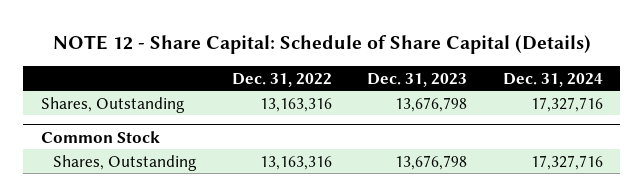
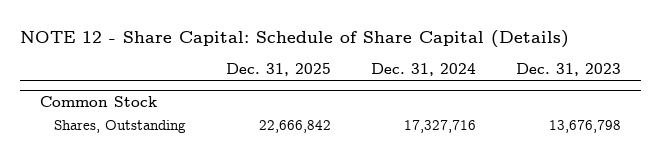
- | Dec. 31, 2022 | Dec. 31, 2023 | Dec. 31, 2024
+ | Dec. 31, 2025 | Dec. 31, 2024 | Dec. 31, 2023
- Shares, Outstanding | 13,163,316 | 13,676,798 | 17,327,716

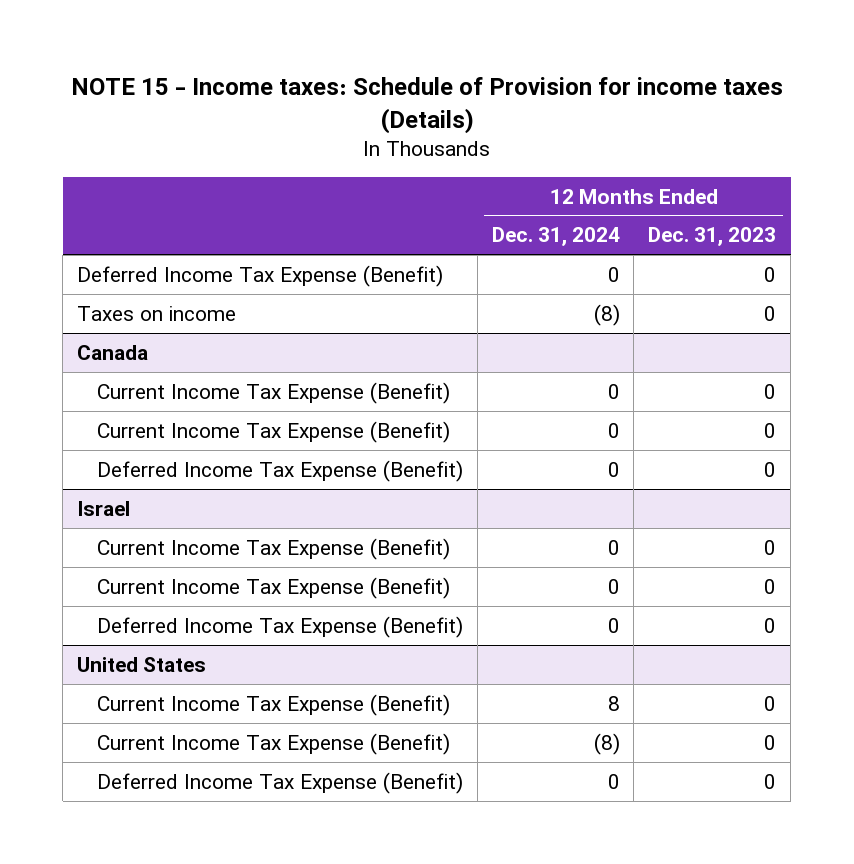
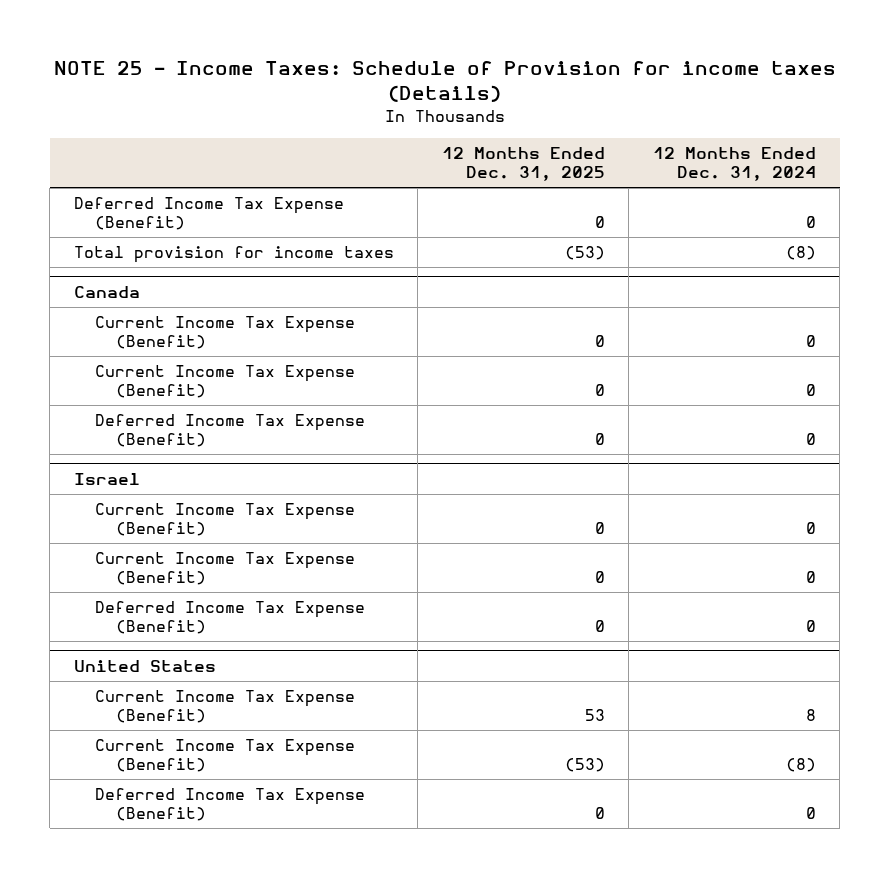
- NOTE 15 - Income taxes: Schedule of Provision for income taxes (Details)
+ NOTE 25 - Income Taxes: Schedule of Provision for income taxes (Details)
- | 12 Months Ended Dec. 31, 2024 | 12 Months Ended Dec. 31, 2023
+ | 12 Months Ended Dec. 31, 2025 | 12 Months Ended Dec. 31, 2024
- Taxes on income | (8) | 0
+ Total provision for income taxes | (53) | (8)

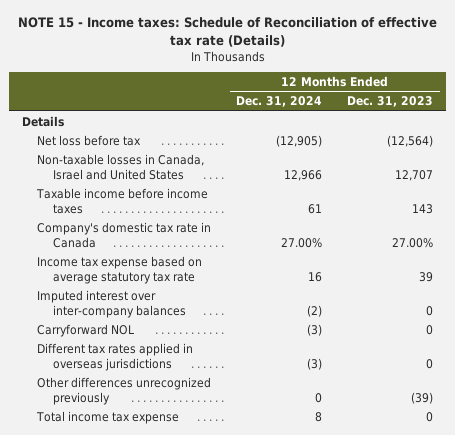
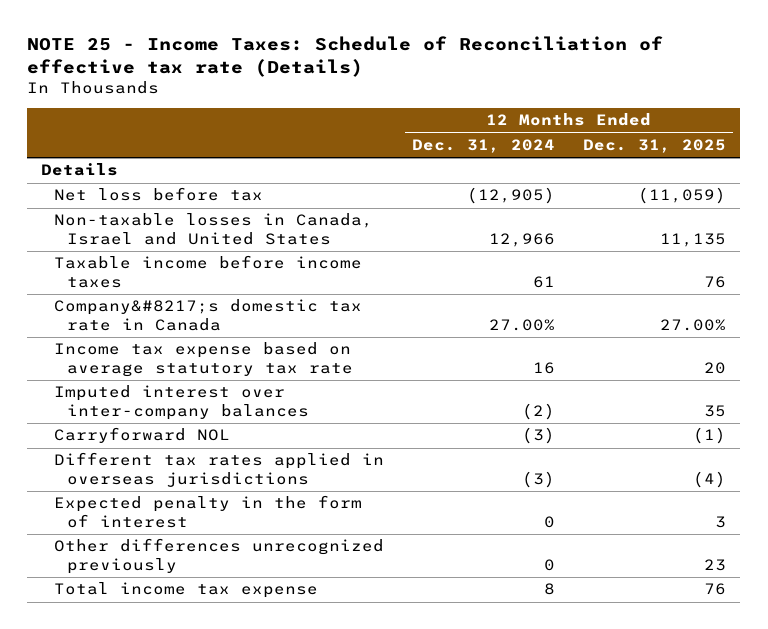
- NOTE 15 - Income taxes: Schedule of Reconciliation of effective tax rate (Details)
+ NOTE 25 - Income Taxes: Schedule of Reconciliation of effective tax rate (Details)
- | 12 Months Ended Dec. 31, 2024 | 12 Months Ended Dec. 31, 2023
+ | 12 Months Ended Dec. 31, 2024 | 12 Months Ended Dec. 31, 2025
- Company's domestic tax rate in Canada | 27.00% | 27.00%
+ Company&#8217;s domestic tax rate in Canada | 27.00% | 27.00%
+ Expected penalty in the form of interest | 0 | 3

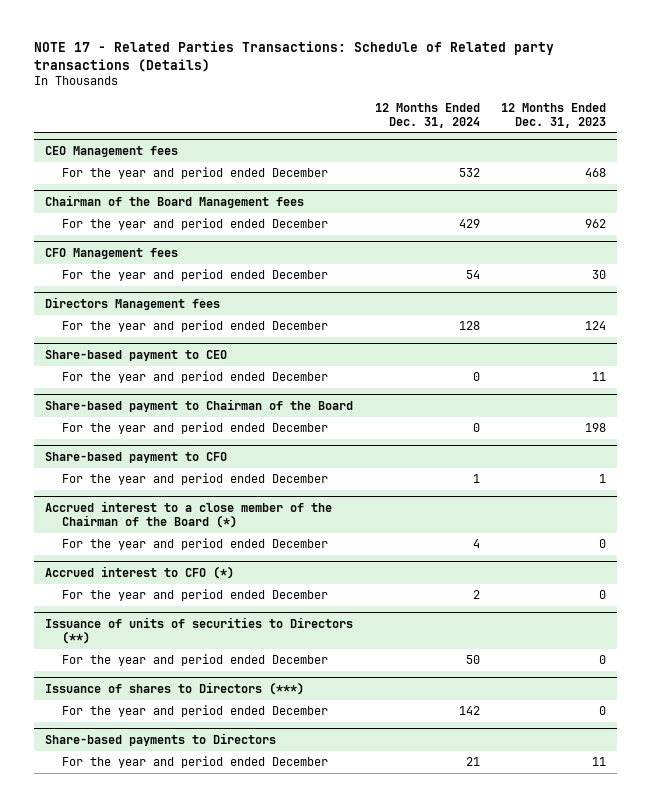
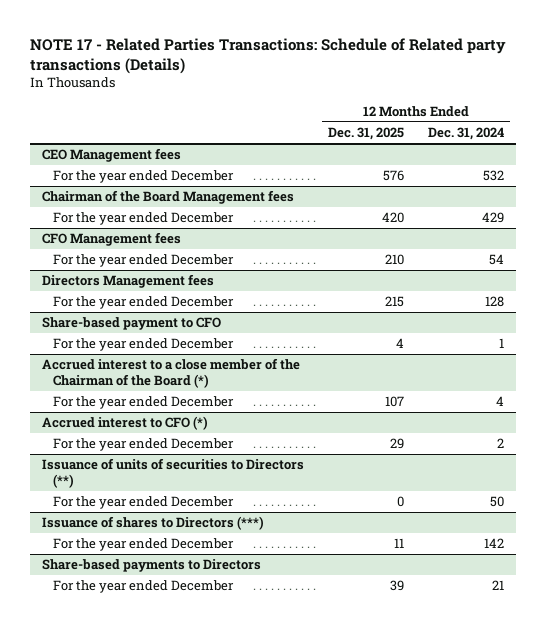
- | 12 Months Ended Dec. 31, 2024 | 12 Months Ended Dec. 31, 2023
+ | 12 Months Ended Dec. 31, 2025 | 12 Months Ended Dec. 31, 2024
@ CEO Management fees
- For the year and period ended December | 532 | 468
+ For the year ended December | 576 | 532
@ Chairman of the Board Management fees
- For the year and period ended December | 429 | 962
+ For the year ended December | 420 | 429
@ CFO Management fees
- For the year and period ended December | 54 | 30
+ For the year ended December | 210 | 54
@ Directors Management fees
- For the year and period ended December | 128 | 124
- Share-based payment to CEO
- For the year and period ended December | 0 | 11
- Share-based payment to Chairman of the Board
- For the year and period ended December | 0 | 198
@ Directors Management fees
+ For the year ended December | 215 | 128
@ Share-based payment to CFO
- For the year and period ended December | 1 | 1
+ For the year ended December | 4 | 1
@ Accrued interest to a close member of the Chairman of the Board (*)
- For the year and period ended December | 4 | 0
+ For the year ended December | 107 | 4
@ Accrued interest to CFO (*)
- For the year and period ended December | 2 | 0
+ For the year ended December | 29 | 2
@ Issuance of units of securities to Directors (**)
- For the year and period ended December | 50 | 0
+ For the year ended December | 0 | 50
@ Issuance of shares to Directors (***)
- For the year and period ended December | 142 | 0
+ For the year ended December | 11 | 142
@ Share-based payments to Directors
- For the year and period ended December | 21 | 11
+ For the year ended December | 39 | 21

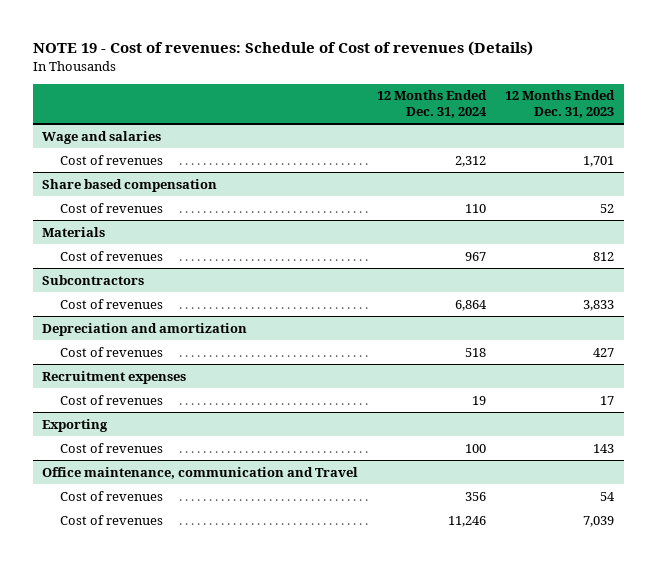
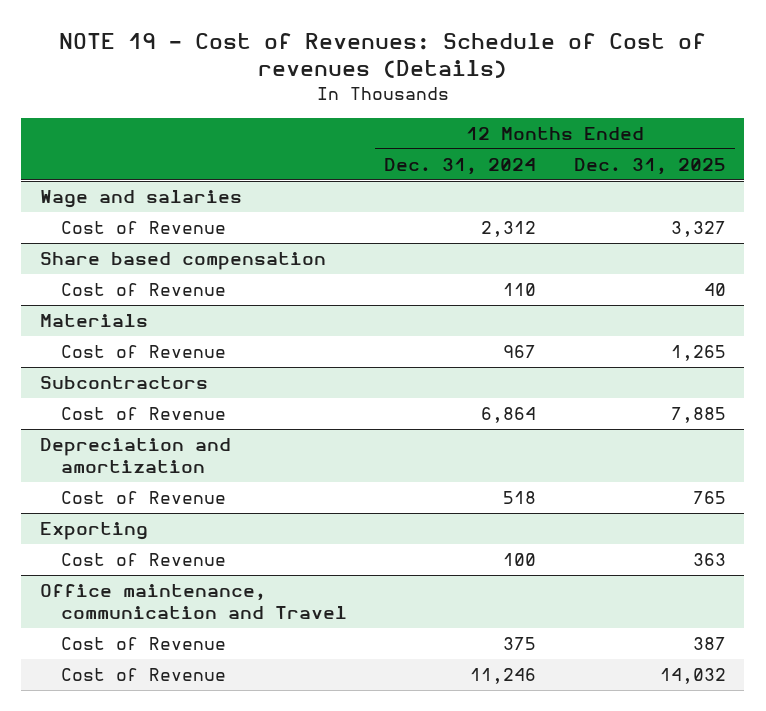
- NOTE 19 - Cost of revenues: Schedule of Cost of revenues (Details)
+ NOTE 19 - Cost of Revenues: Schedule of Cost of revenues (Details)
- | 12 Months Ended Dec. 31, 2024 | 12 Months Ended Dec. 31, 2023
+ | 12 Months Ended Dec. 31, 2024 | 12 Months Ended Dec. 31, 2025
@ Wage and salaries
- Cost of revenues | 2,312 | 1,701
+ Cost of Revenue | 2,312 | 3,327
@ Share based compensation
- Cost of revenues | 110 | 52
+ Cost of Revenue | 110 | 40
@ Materials
- Cost of revenues | 967 | 812
+ Cost of Revenue | 967 | 1,265
@ Subcontractors
- Cost of revenues | 6,864 | 3,833
+ Cost of Revenue | 6,864 | 7,885
@ Depreciation and amortization
- Cost of revenues | 518 | 427
- Recruitment expenses
- Cost of revenues | 19 | 17
@ Depreciation and amortization
+ Cost of Revenue | 518 | 765
@ Exporting
- Cost of revenues | 100 | 143
+ Cost of Revenue | 100 | 363
@ Office maintenance, communication and Travel
- Cost of revenues | 356 | 54
- Cost of revenues | 11,246 | 7,039
+ Cost of Revenue | 375 | 387
+ Cost of Revenue | 11,246 | 14,032

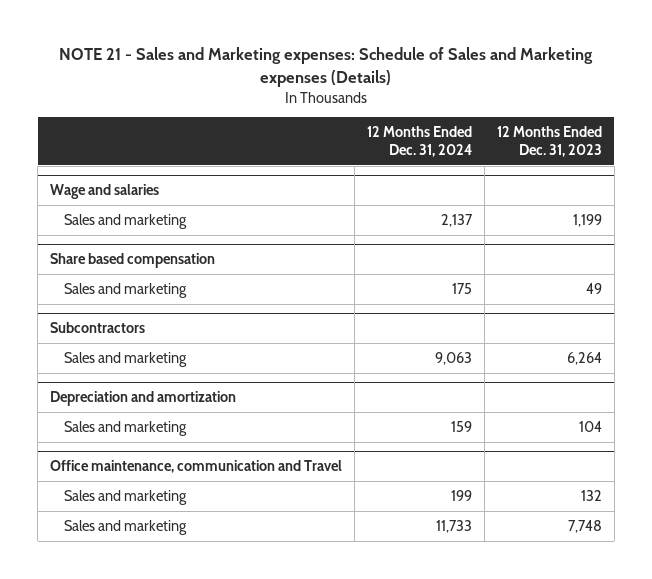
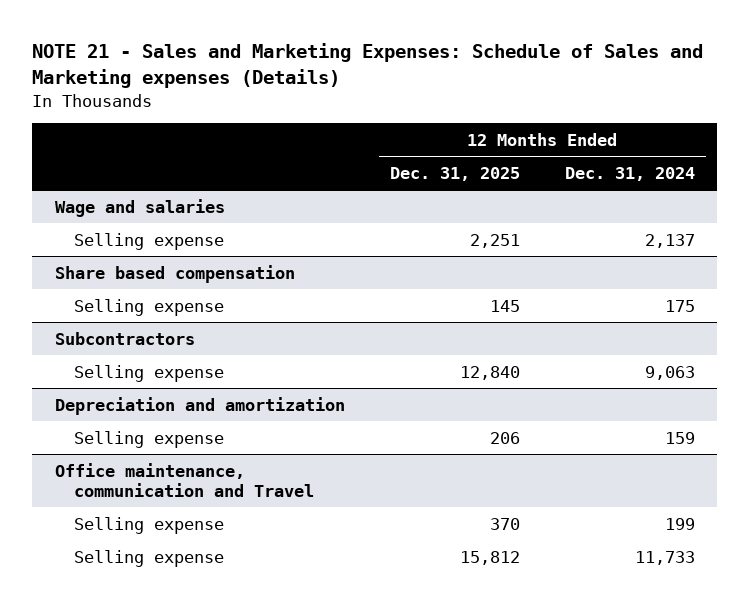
- NOTE 21 - Sales and Marketing expenses: Schedule of Sales and Marketing expenses (Details)
+ NOTE 21 - Sales and Marketing Expenses: Schedule of Sales and Marketing expenses (Details)
- | 12 Months Ended Dec. 31, 2024 | 12 Months Ended Dec. 31, 2023
+ | 12 Months Ended Dec. 31, 2025 | 12 Months Ended Dec. 31, 2024
@ Wage and salaries
- Sales and marketing | 2,137 | 1,199
+ Selling expense | 2,251 | 2,137
@ Share based compensation
- Sales and marketing | 175 | 49
+ Selling expense | 145 | 175
@ Subcontractors
- Sales and marketing | 9,063 | 6,264
+ Selling expense | 12,840 | 9,063
@ Depreciation and amortization
- Sales and marketing | 159 | 104
+ Selling expense | 206 | 159
@ Office maintenance, communication and Travel
- Sales and marketing | 199 | 132
- Sales and marketing | 11,733 | 7,748
+ Selling expense | 370 | 199
+ Selling expense | 15,812 | 11,733

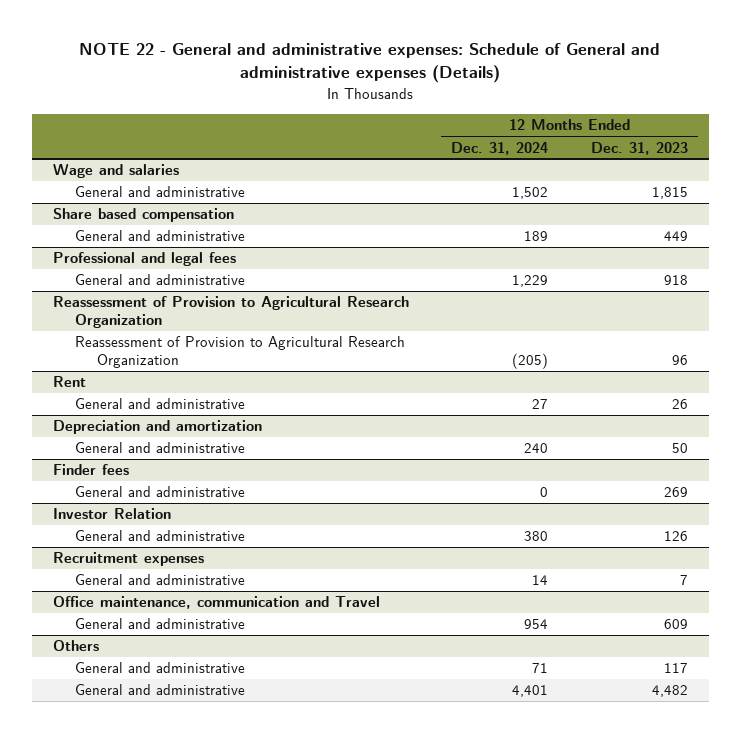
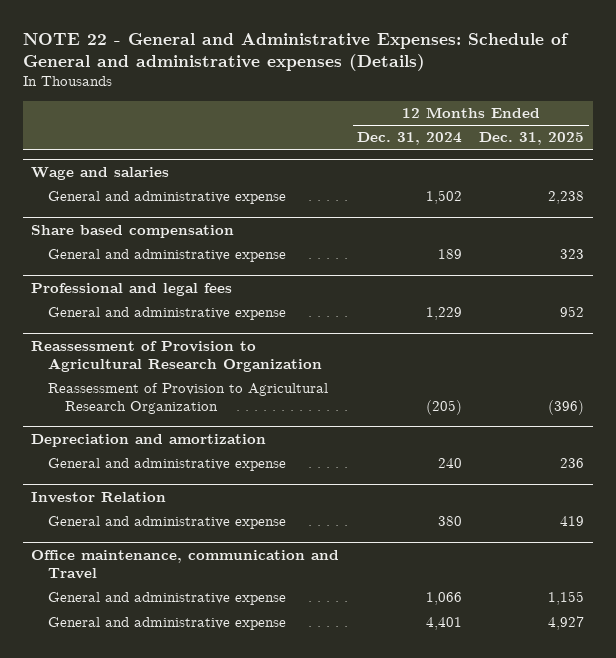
- NOTE 22 - General and administrative expenses: Schedule of General and administrative expenses (Details)
+ NOTE 22 - General and Administrative Expenses: Schedule of General and administrative expenses (Details)
- | 12 Months Ended Dec. 31, 2024 | 12 Months Ended Dec. 31, 2023
+ | 12 Months Ended Dec. 31, 2024 | 12 Months Ended Dec. 31, 2025
@ Wage and salaries
- General and administrative | 1,502 | 1,815
+ General and administrative expense | 1,502 | 2,238
@ Share based compensation
- General and administrative | 189 | 449
+ General and administrative expense | 189 | 323
@ Professional and legal fees
- General and administrative | 1,229 | 918
+ General and administrative expense | 1,229 | 952
- Rent
- General and administrative | 27 | 26
@ Depreciation and amortization
- General and administrative | 240 | 50
- Finder fees
- General and administrative | 0 | 269
@ Depreciation and amortization
+ General and administrative expense | 240 | 236
@ Investor Relation
- General and administrative | 380 | 126
- Recruitment expenses
- General and administrative | 14 | 7
@ Investor Relation
+ General and administrative expense | 380 | 419
@ Office maintenance, communication and Travel
- General and administrative | 954 | 609
- Others
- General and administrative | 71 | 117
- General and administrative | 4,401 | 4,482
@ Office maintenance, communication and Travel
+ General and administrative expense | 1,066 | 1,155
+ General and administrative expense | 4,401 | 4,927

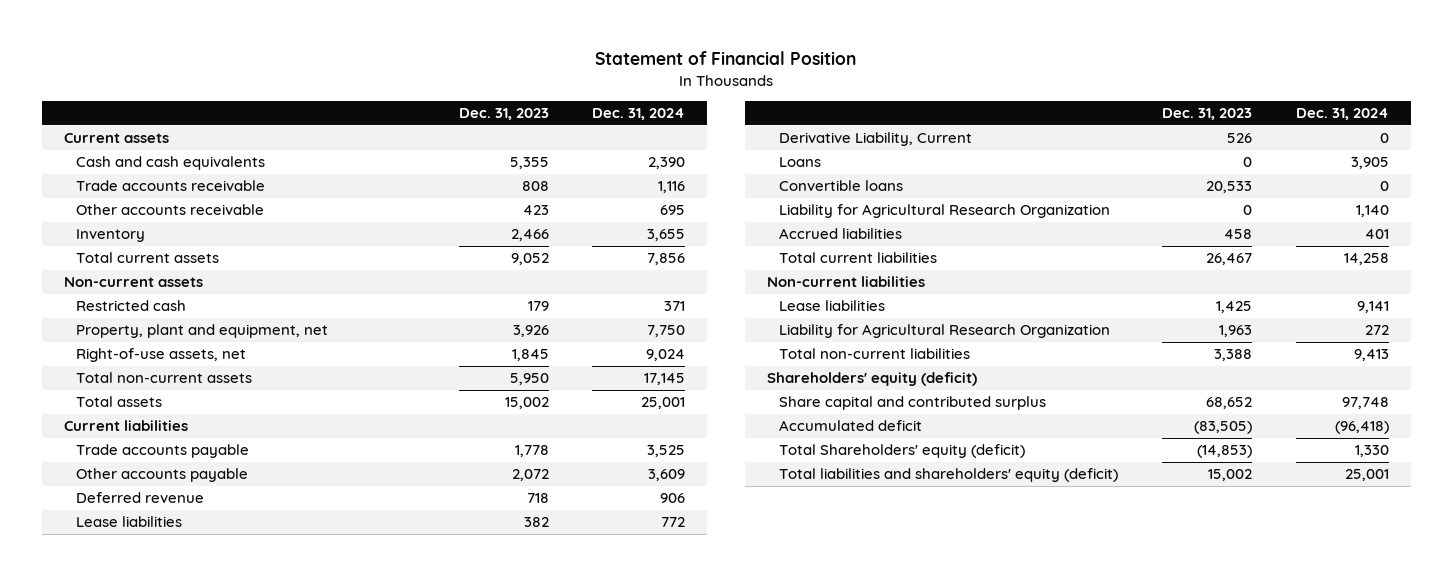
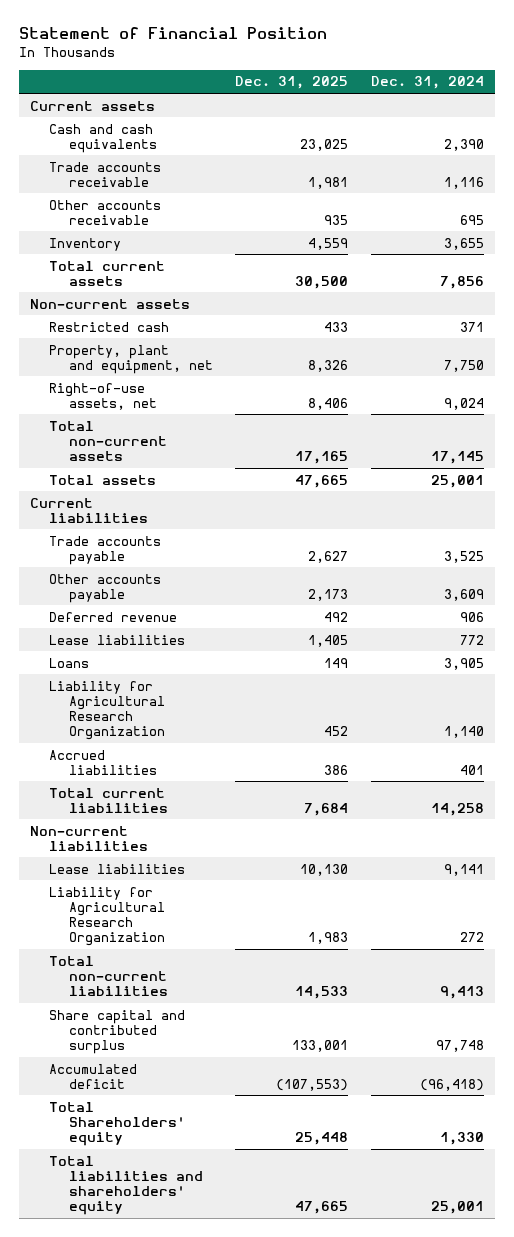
- | Dec. 31, 2023 | Dec. 31, 2024
+ | Dec. 31, 2025 | Dec. 31, 2024
- Derivative Liability, Current | 526 | 0
- Convertible loans | 20,533 | 0
- Shareholders' equity (deficit)
- Total Shareholders' equity (deficit) | (14,853) | 1,330
- Total liabilities and shareholders' equity (deficit) | 15,002 | 25,001
+ Total Shareholders' equity | 25,448 | 1,330
+ Total liabilities and shareholders' equity | 47,665 | 25,001

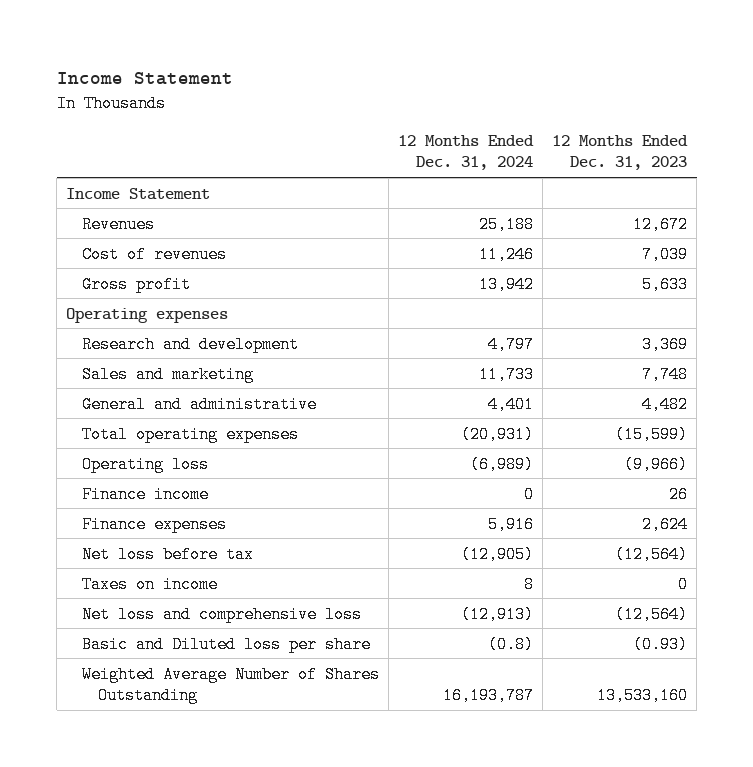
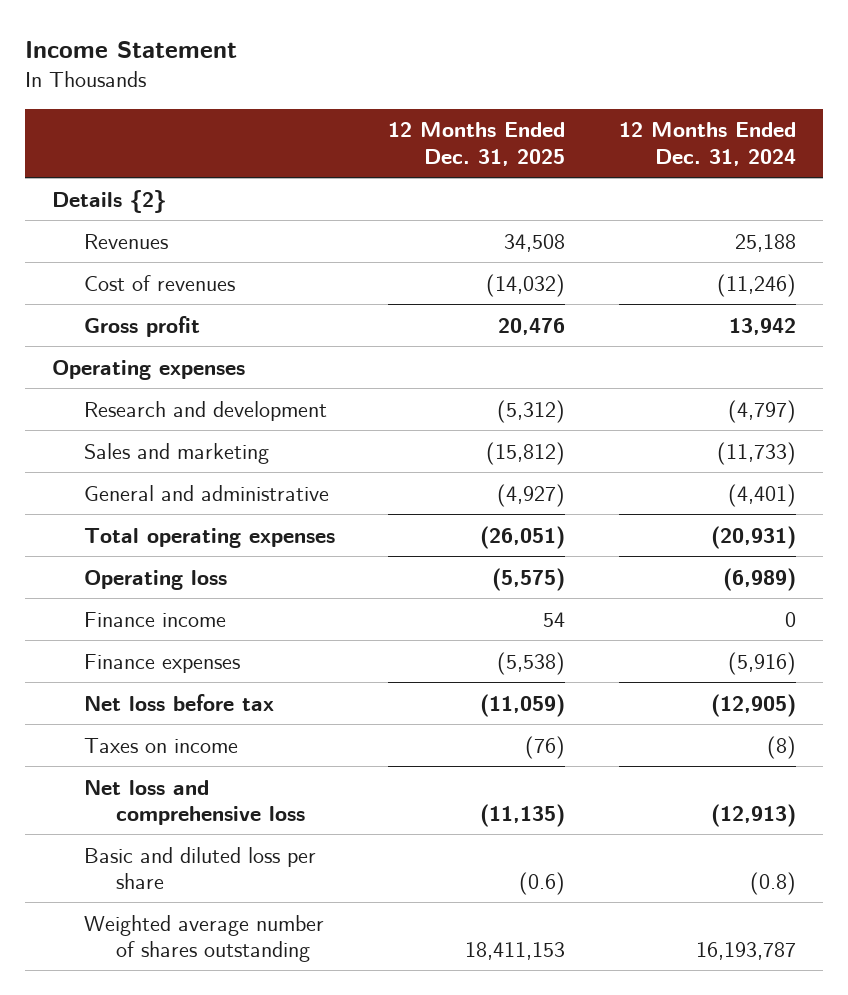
- | 12 Months Ended Dec. 31, 2024 | 12 Months Ended Dec. 31, 2023
+ | 12 Months Ended Dec. 31, 2025 | 12 Months Ended Dec. 31, 2024
- Income Statement
+ Details {2}
- Cost of revenues | 11,246 | 7,039
+ Cost of revenues | (14,032) | (11,246)
- Research and development | 4,797 | 3,369
- Sales and marketing | 11,733 | 7,748
- General and administrative | 4,401 | 4,482
+ Research and development | (5,312) | (4,797)
+ Sales and marketing | (15,812) | (11,733)
+ General and administrative | (4,927) | (4,401)
- Finance expenses | 5,916 | 2,624
+ Finance expenses | (5,538) | (5,916)
- Taxes on income | 8 | 0
+ Taxes on income | (76) | (8)
- Basic and Diluted loss per share | (0.8) | (0.93)
- Weighted Average Number of Shares Outstanding | 16,193,787 | 13,533,160
+ Basic and diluted loss per share | (0.6) | (0.8)
+ Weighted average number of shares outstanding | 18,411,153 | 16,193,787

